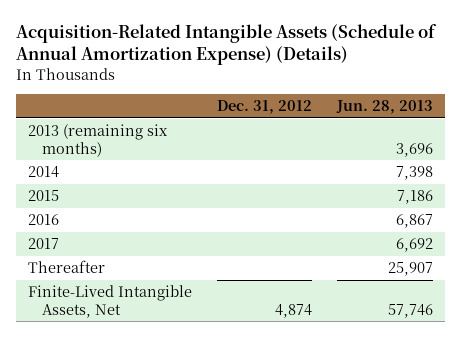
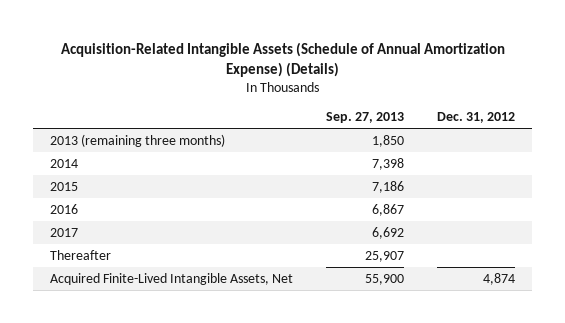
- | Dec. 31, 2012 | Jun. 28, 2013
+ | Sep. 27, 2013 | Dec. 31, 2012
- 2013 (remaining six months) | | 3,696
+ 2013 (remaining three months) | 1,850 |
- Finite-Lived Intangible Assets, Net | 4,874 | 57,746
+ Acquired Finite-Lived Intangible Assets, Net | 55,900 | 4,874

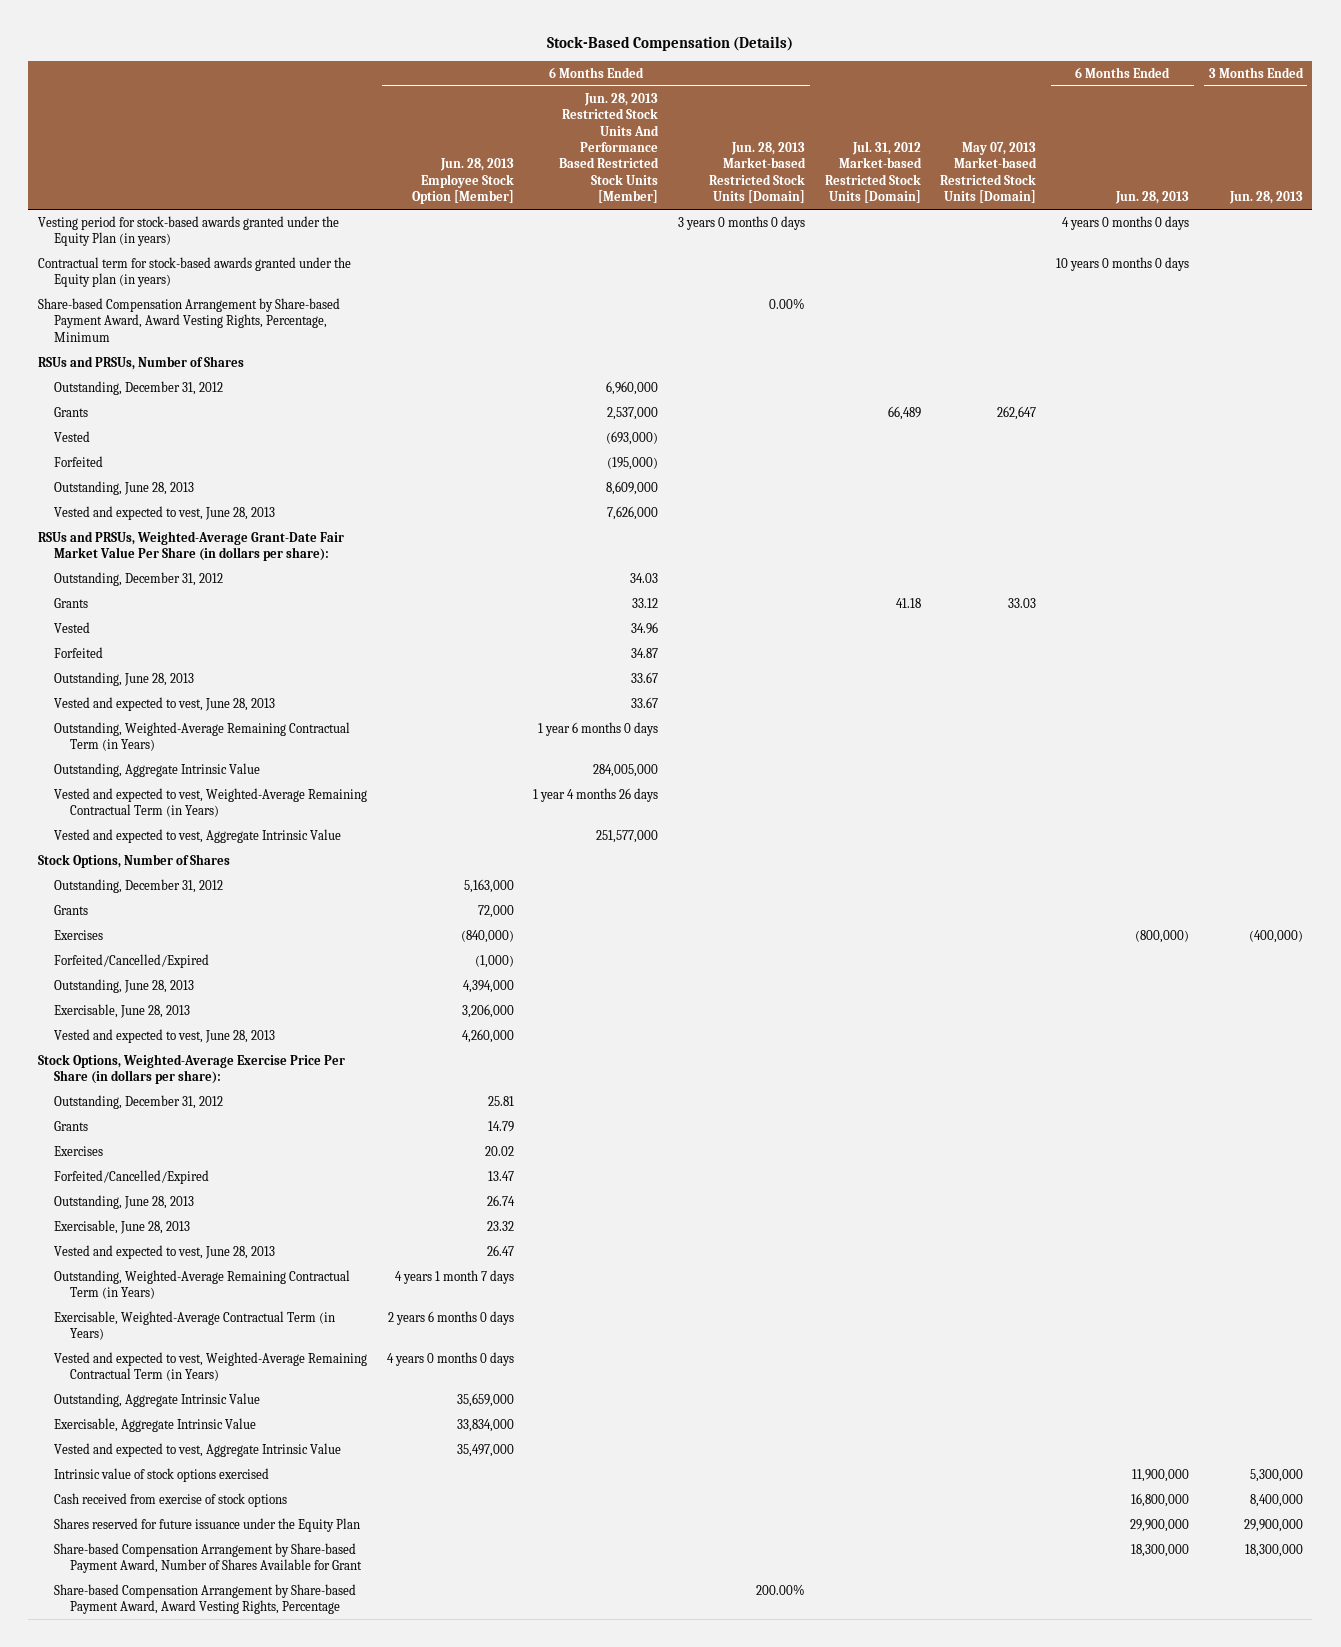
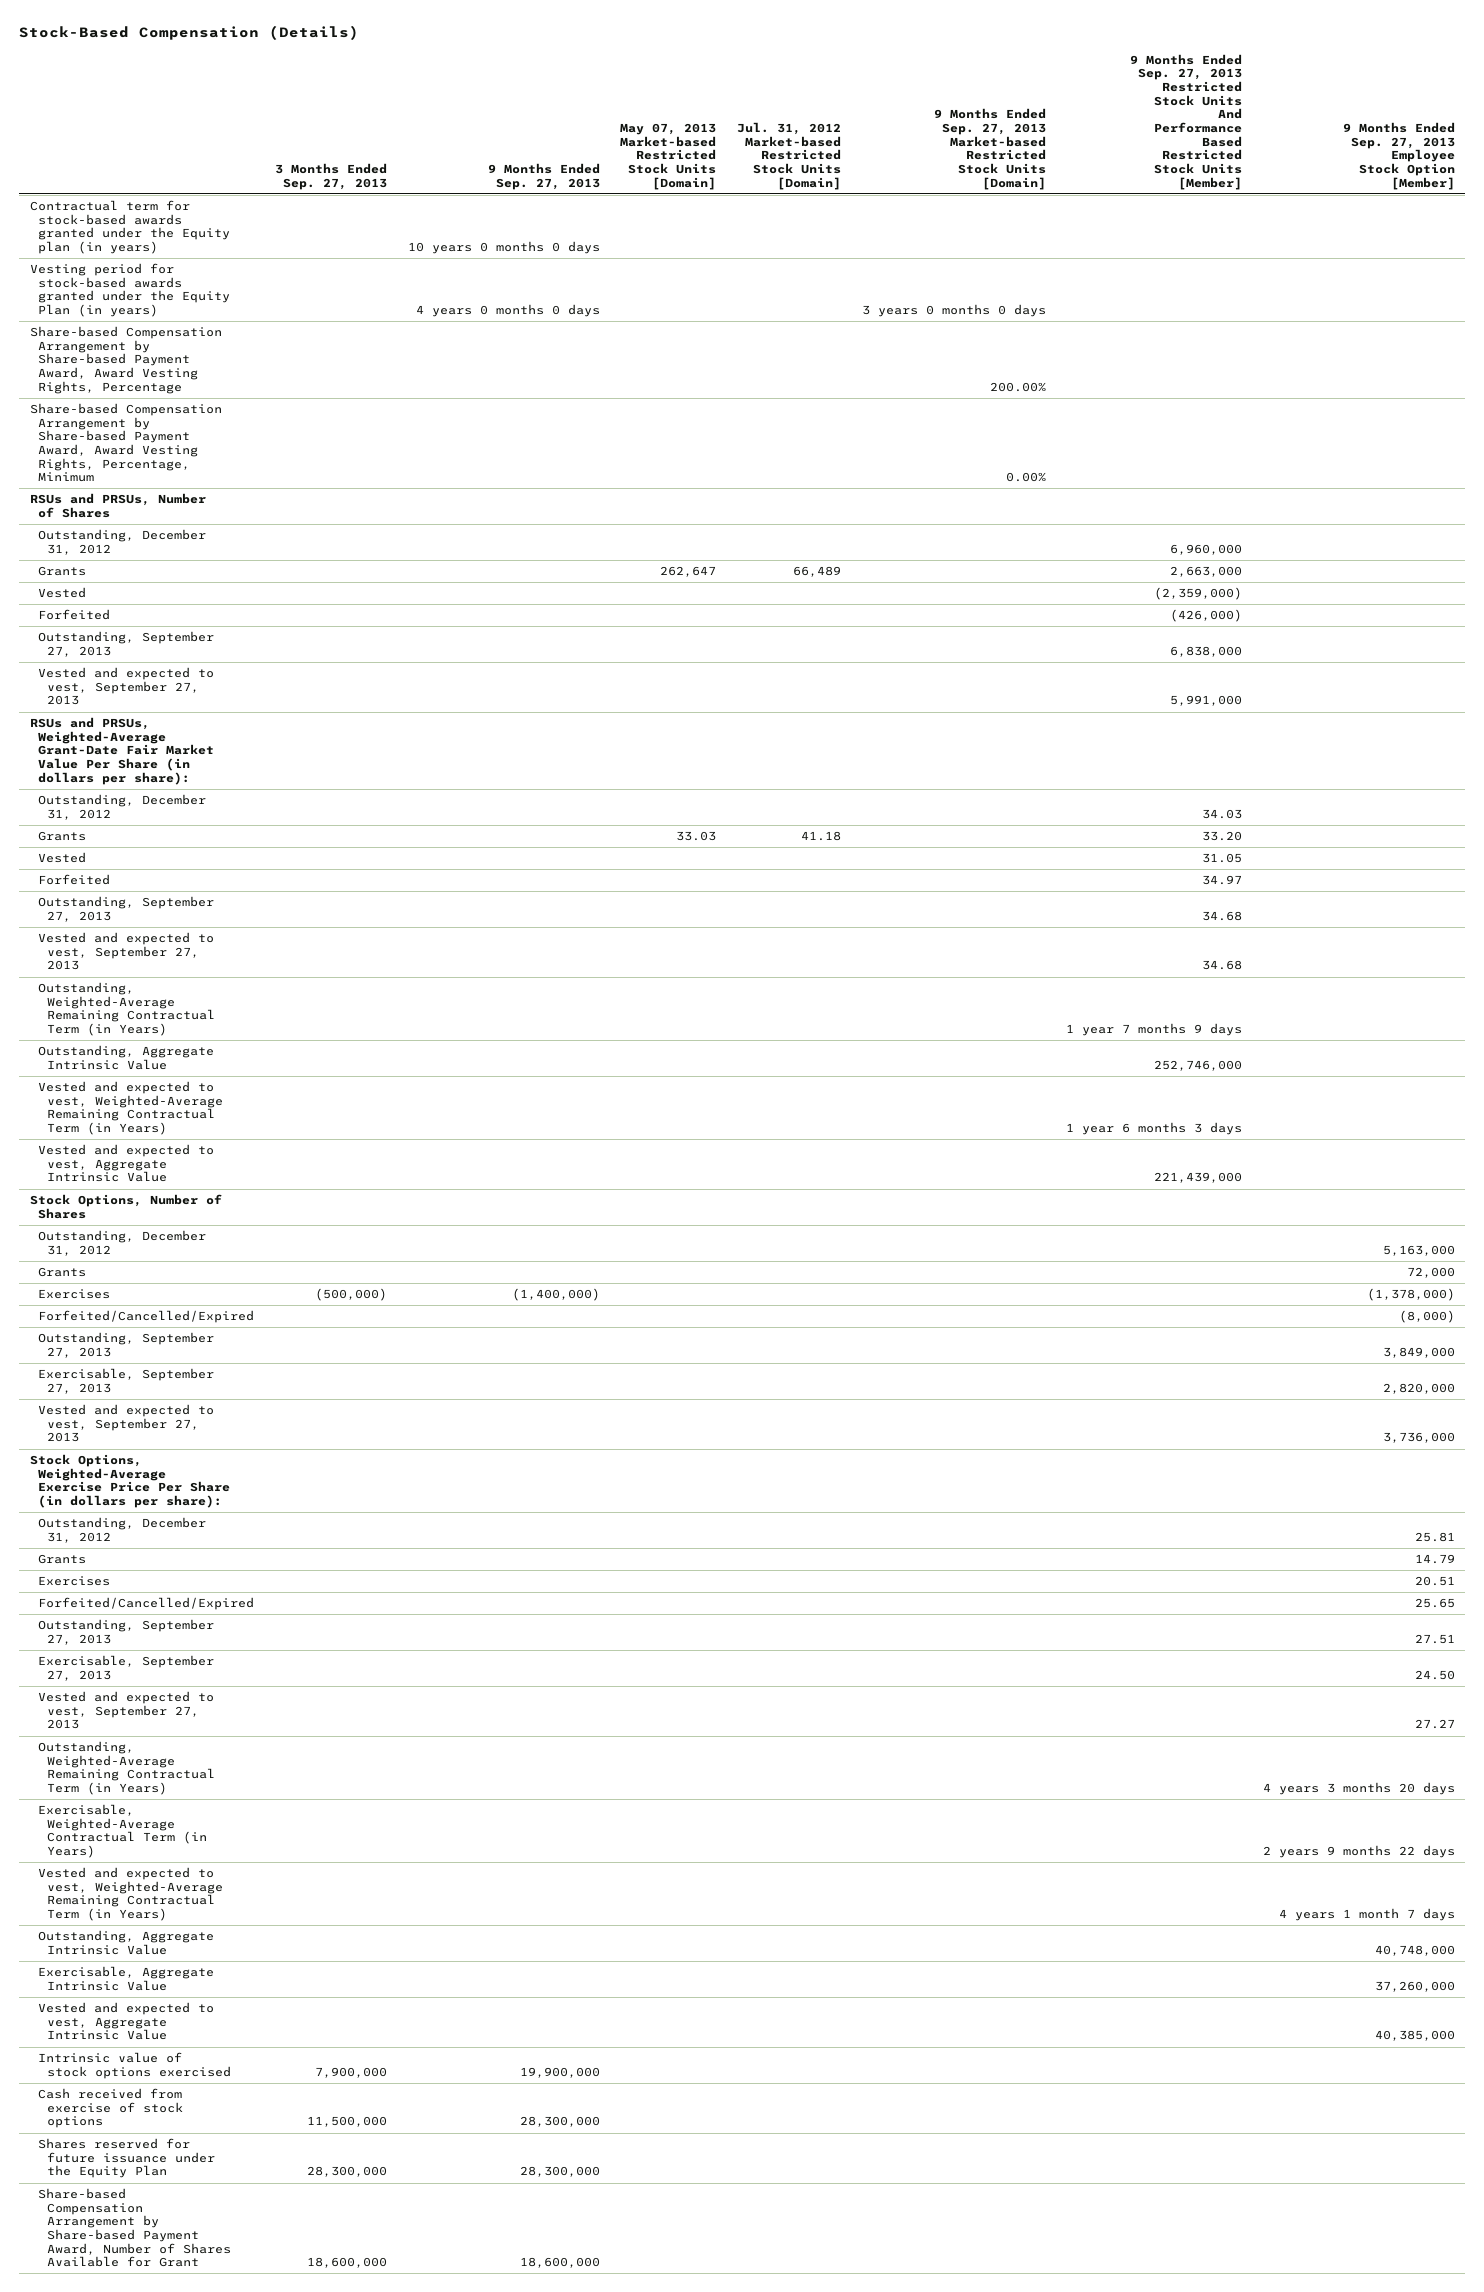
- | 6 Months Ended Jun. 28, 2013 Employee Stock Option [Member] | 6 Months Ended Jun. 28, 2013 Restricted Stock Units And Performance Based Restricted Stock Units [Member] | 6 Months Ended Jun. 28, 2013 Market-based Restricted Stock Units [Domain] | Jul. 31, 2012 Market-based Restricted Stock Units [Domain] | May 07, 2013 Market-based Restricted Stock Units [Domain] | 6 Months Ended Jun. 28, 2013 | 3 Months Ended Jun. 28, 2013
+ | 3 Months Ended Sep. 27, 2013 | 9 Months Ended Sep. 27, 2013 | May 07, 2013 Market-based Restricted Stock Units [Domain] | Jul. 31, 2012 Market-based Restricted Stock Units [Domain] | 9 Months Ended Sep. 27, 2013 Market-based Restricted Stock Units [Domain] | 9 Months Ended Sep. 27, 2013 Restricted Stock Units And Performance Based Restricted Stock Units [Member] | 9 Months Ended Sep. 27, 2013 Employee Stock Option [Member]
moved down: Vesting period for stock-based awards granted under the Equity Plan (in years) | | 4 years 0 months 0 days | | | 3 years 0 months 0 days | |
moved up: Share-based Compensation Arrangement by Share-based Payment Award, Award Vesting Rights, Percentage | | | | | 200.00% | |
- Outstanding, June 28, 2013 | | 8,609,000 | | | | |
- Vested and expected to vest, June 28, 2013 | | 7,626,000 | | | | |
+ Outstanding, September 27, 2013 | | | | | | 6,838,000 |
+ Vested and expected to vest, September 27, 2013 | | | | | | 5,991,000 |
- Outstanding, June 28, 2013 | | 33.67 | | | | |
- Vested and expected to vest, June 28, 2013 | | 33.67 | | | | |
+ Outstanding, September 27, 2013 | | | | | | 34.68 |
+ Vested and expected to vest, September 27, 2013 | | | | | | 34.68 |
- Outstanding, June 28, 2013 | 4,394,000 | | | | | |
- Exercisable, June 28, 2013 | 3,206,000 | | | | | |
- Vested and expected to vest, June 28, 2013 | 4,260,000 | | | | | |
+ Outstanding, September 27, 2013 | | | | | | | 3,849,000
+ Exercisable, September 27, 2013 | | | | | | | 2,820,000
+ Vested and expected to vest, September 27, 2013 | | | | | | | 3,736,000
- Outstanding, June 28, 2013 | 26.74 | | | | | |
- Exercisable, June 28, 2013 | 23.32 | | | | | |
- Vested and expected to vest, June 28, 2013 | 26.47 | | | | | |
+ Outstanding, September 27, 2013 | | | | | | | 27.51
+ Exercisable, September 27, 2013 | | | | | | | 24.50
+ Vested and expected to vest, September 27, 2013 | | | | | | | 27.27

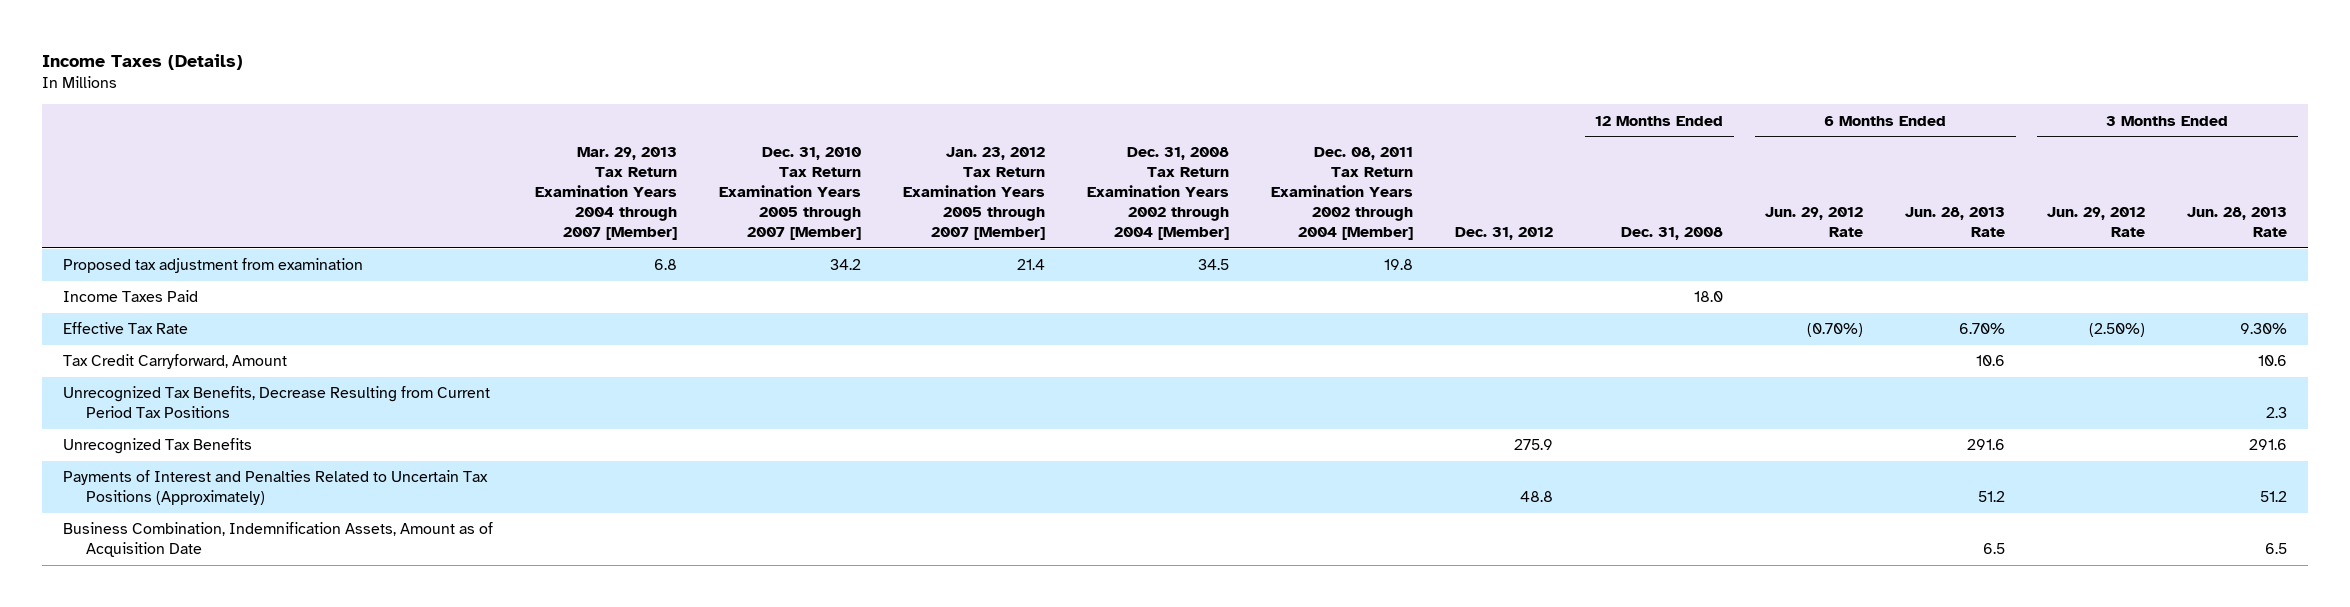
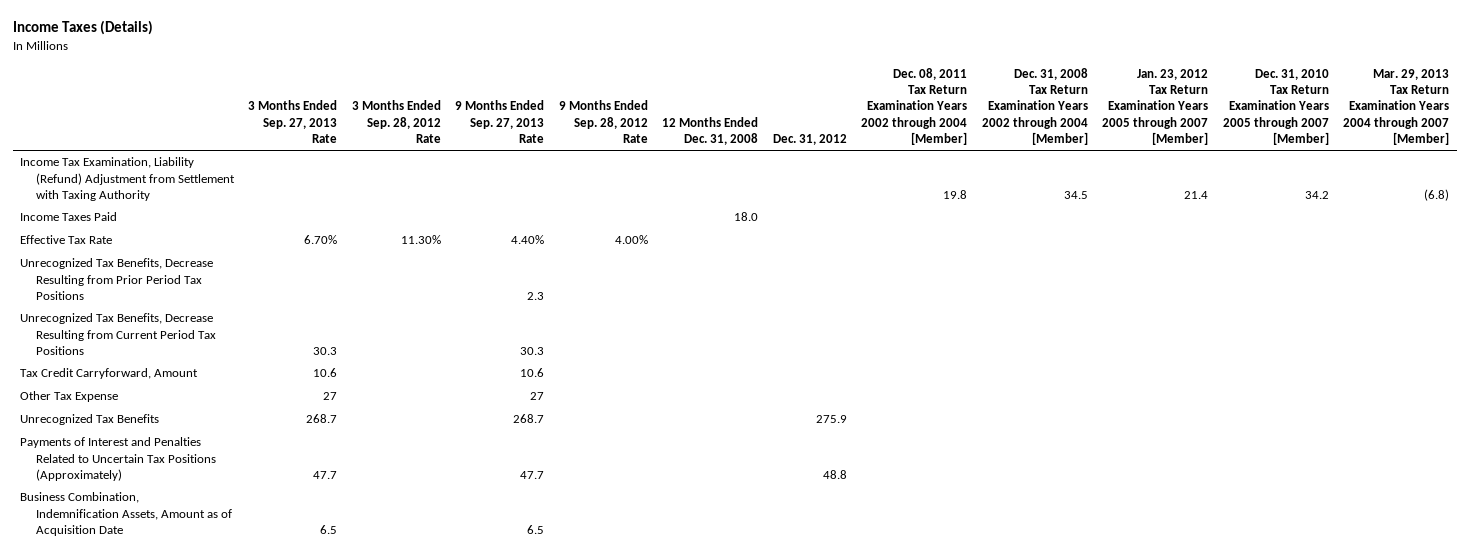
- | Mar. 29, 2013 Tax Return Examination Years 2004 through 2007 [Member] | Dec. 31, 2010 Tax Return Examination Years 2005 through 2007 [Member] | Jan. 23, 2012 Tax Return Examination Years 2005 through 2007 [Member] | Dec. 31, 2008 Tax Return Examination Years 2002 through 2004 [Member] | Dec. 08, 2011 Tax Return Examination Years 2002 through 2004 [Member] | Dec. 31, 2012 | 12 Months Ended Dec. 31, 2008 | 6 Months Ended Jun. 29, 2012 Rate | 6 Months Ended Jun. 28, 2013 Rate | 3 Months Ended Jun. 29, 2012 Rate | 3 Months Ended Jun. 28, 2013 Rate
+ | 3 Months Ended Sep. 27, 2013 Rate | 3 Months Ended Sep. 28, 2012 Rate | 9 Months Ended Sep. 27, 2013 Rate | 9 Months Ended Sep. 28, 2012 Rate | 12 Months Ended Dec. 31, 2008 | Dec. 31, 2012 | Dec. 08, 2011 Tax Return Examination Years 2002 through 2004 [Member] | Dec. 31, 2008 Tax Return Examination Years 2002 through 2004 [Member] | Jan. 23, 2012 Tax Return Examination Years 2005 through 2007 [Member] | Dec. 31, 2010 Tax Return Examination Years 2005 through 2007 [Member] | Mar. 29, 2013 Tax Return Examination Years 2004 through 2007 [Member]
- Proposed tax adjustment from examination | 6.8 | 34.2 | 21.4 | 34.5 | 19.8 | | | | | |
+ Income Tax Examination, Liability (Refund) Adjustment from Settlement with Taxing Authority | | | | | | | 19.8 | 34.5 | 21.4 | 34.2 | (6.8)
+ Unrecognized Tax Benefits, Decrease Resulting from Prior Period Tax Positions | | | 2.3 | | | | | | | |
moved down: Tax Credit Carryforward, Amount | 10.6 | | 10.6 | | | | | | | |
+ Other Tax Expense | 27 | | 27 | | | | | | | |

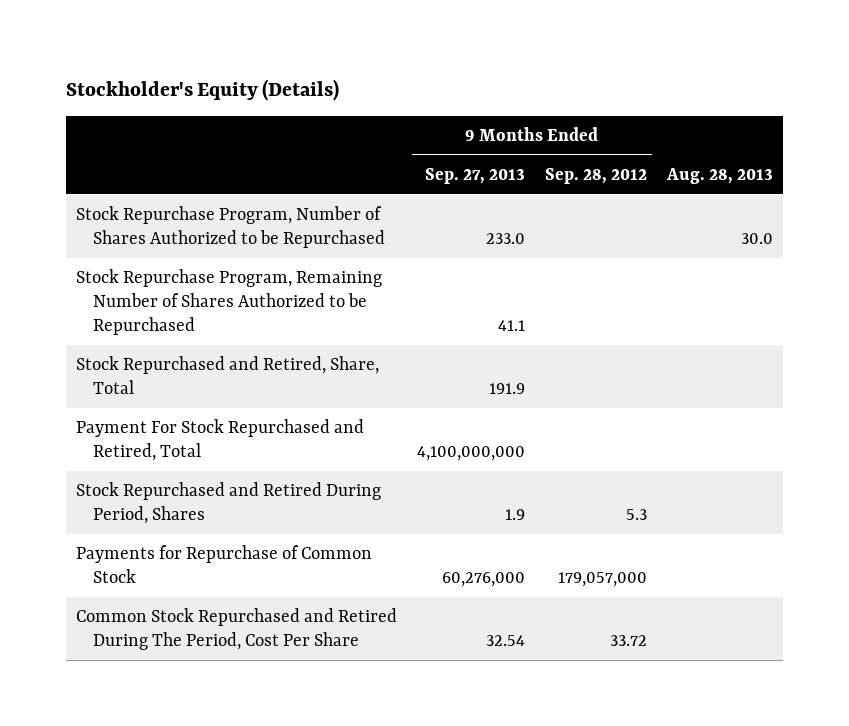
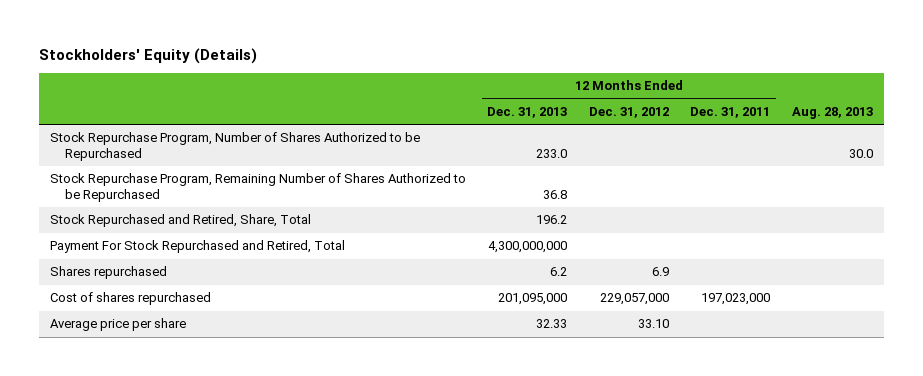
- Stockholder's Equity (Details)
+ Stockholders' Equity (Details)
- | 9 Months Ended Sep. 27, 2013 | 9 Months Ended Sep. 28, 2012 | Aug. 28, 2013
+ | 12 Months Ended Dec. 31, 2013 | 12 Months Ended Dec. 31, 2012 | 12 Months Ended Dec. 31, 2011 | Aug. 28, 2013
- Stock Repurchased and Retired During Period, Shares | 1.9 | 5.3 |
- Payments for Repurchase of Common Stock | 60,276,000 | 179,057,000 |
- Common Stock Repurchased and Retired During The Period, Cost Per Share | 32.54 | 33.72 |
+ Shares repurchased | 6.2 | 6.9 | |
+ Cost of shares repurchased | 201,095,000 | 229,057,000 | 197,023,000 |
+ Average price per share | 32.33 | 33.10 | |

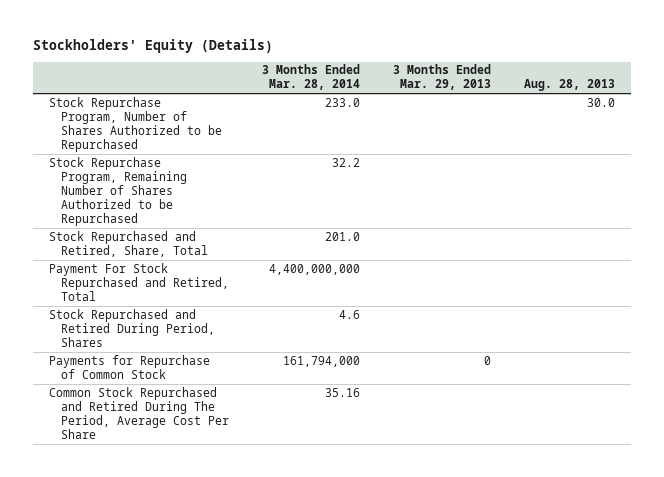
- | 12 Months Ended Dec. 31, 2013 | 12 Months Ended Dec. 31, 2012 | 12 Months Ended Dec. 31, 2011 | Aug. 28, 2013
+ | 3 Months Ended Mar. 28, 2014 | 3 Months Ended Mar. 29, 2013 | Aug. 28, 2013
- Shares repurchased | 6.2 | 6.9 | |
- Cost of shares repurchased | 201,095,000 | 229,057,000 | 197,023,000 |
- Average price per share | 32.33 | 33.10 | |
+ Stock Repurchased and Retired During Period, Shares | 4.6 | |
+ Payments for Repurchase of Common Stock | 161,794,000 | 0 |
+ Common Stock Repurchased and Retired During The Period, Average Cost Per Share | 35.16 | |

